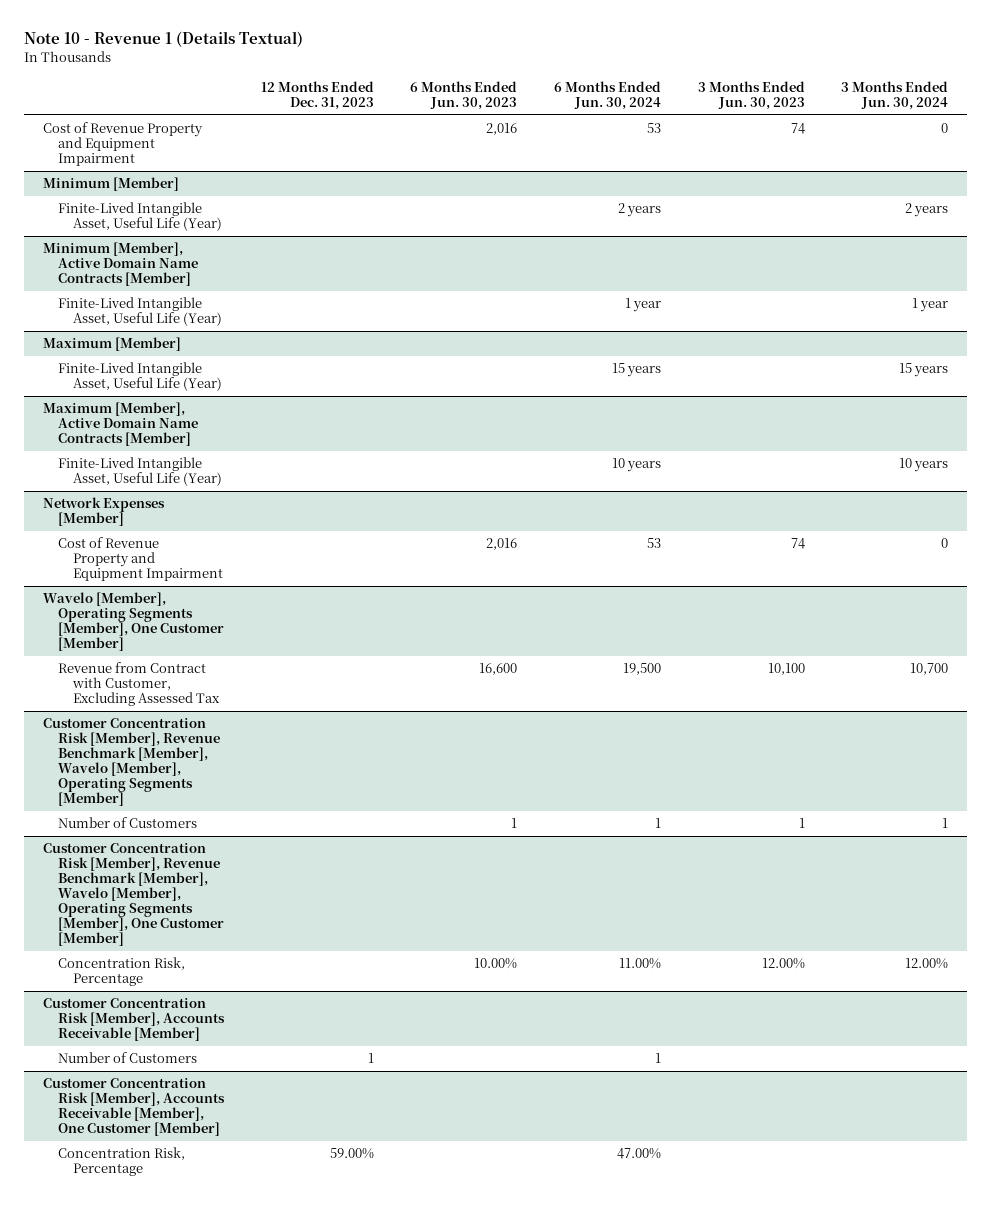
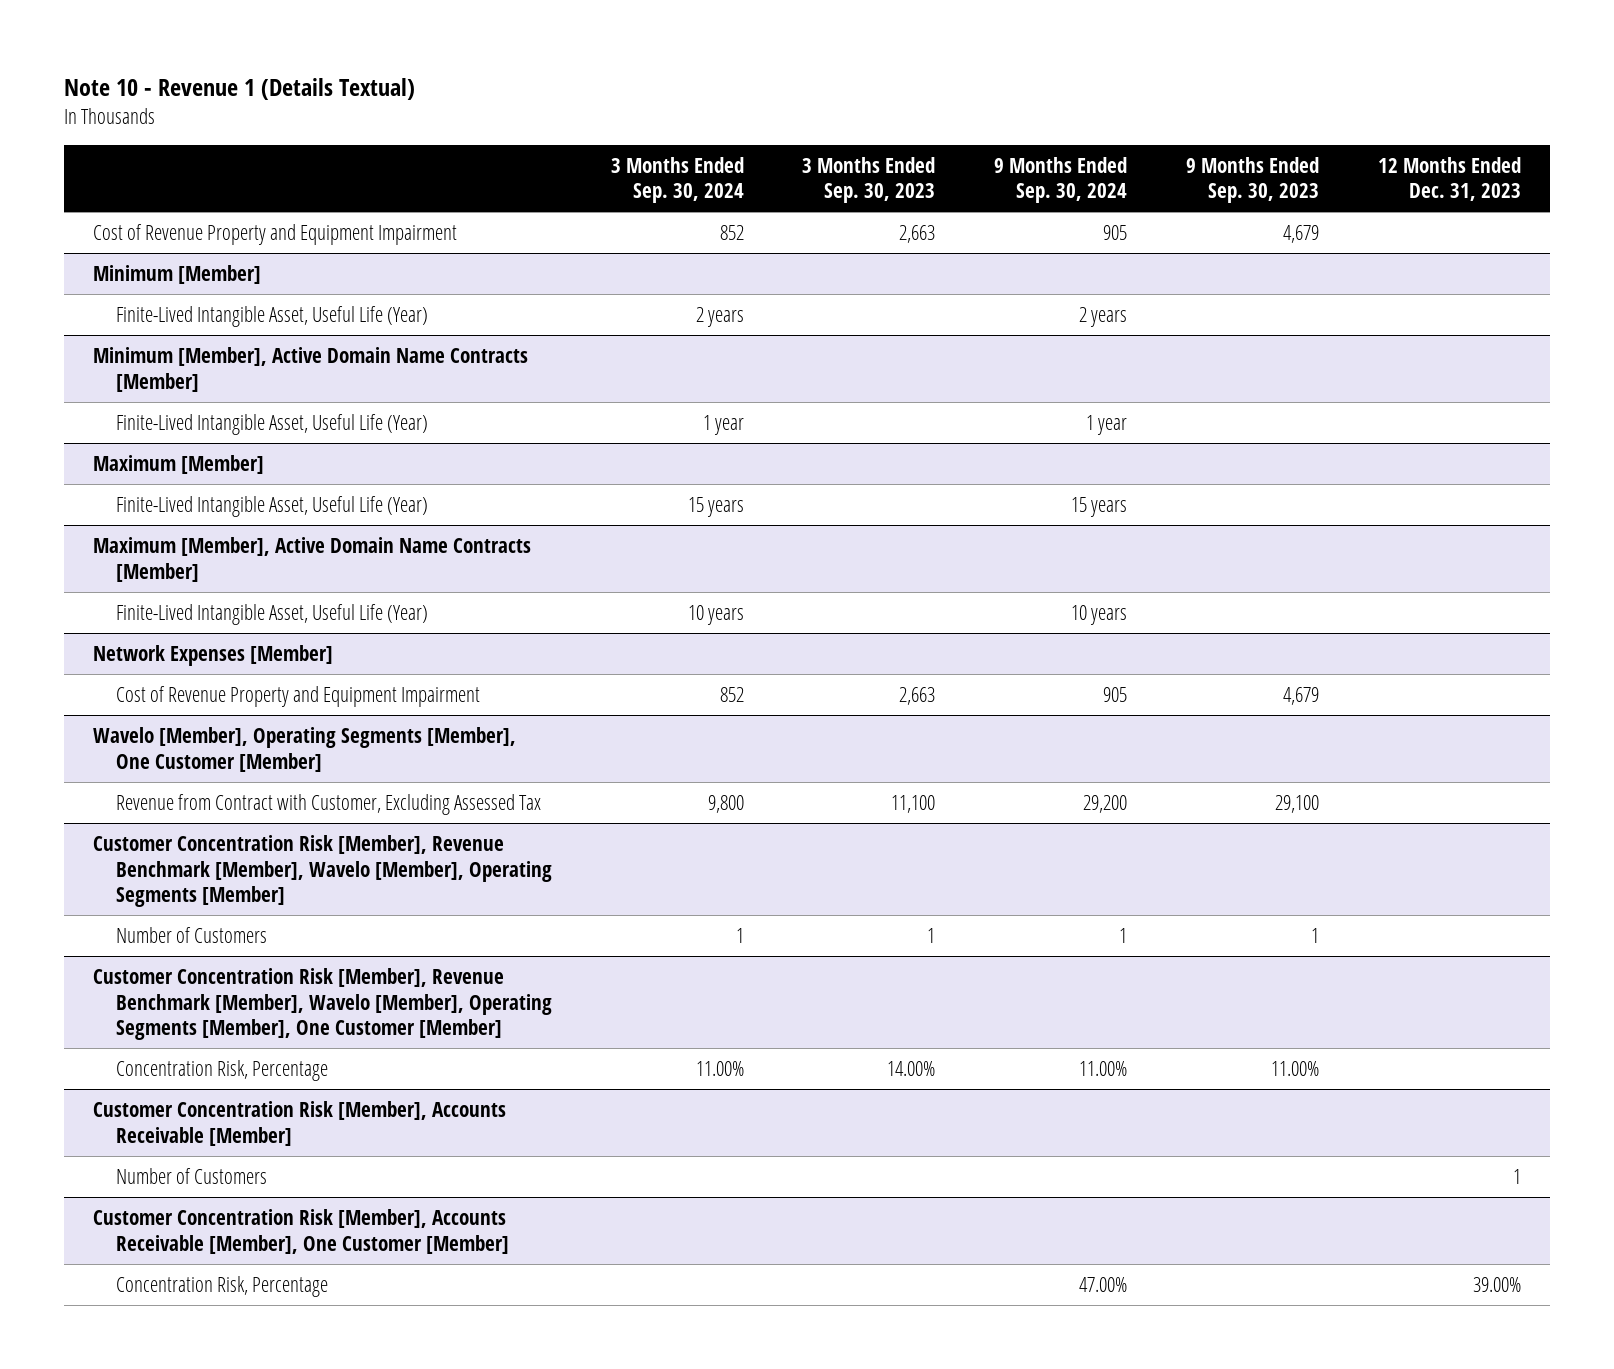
- | 12 Months Ended Dec. 31, 2023 | 6 Months Ended Jun. 30, 2023 | 6 Months Ended Jun. 30, 2024 | 3 Months Ended Jun. 30, 2023 | 3 Months Ended Jun. 30, 2024
+ | 3 Months Ended Sep. 30, 2024 | 3 Months Ended Sep. 30, 2023 | 9 Months Ended Sep. 30, 2024 | 9 Months Ended Sep. 30, 2023 | 12 Months Ended Dec. 31, 2023
@ Customer Concentration Risk [Member], Accounts Receivable [Member], One Customer [Member]
- Concentration Risk, Percentage | 59.00% | | 47.00% | |
+ Concentration Risk, Percentage | | | 47.00% | | 39.00%

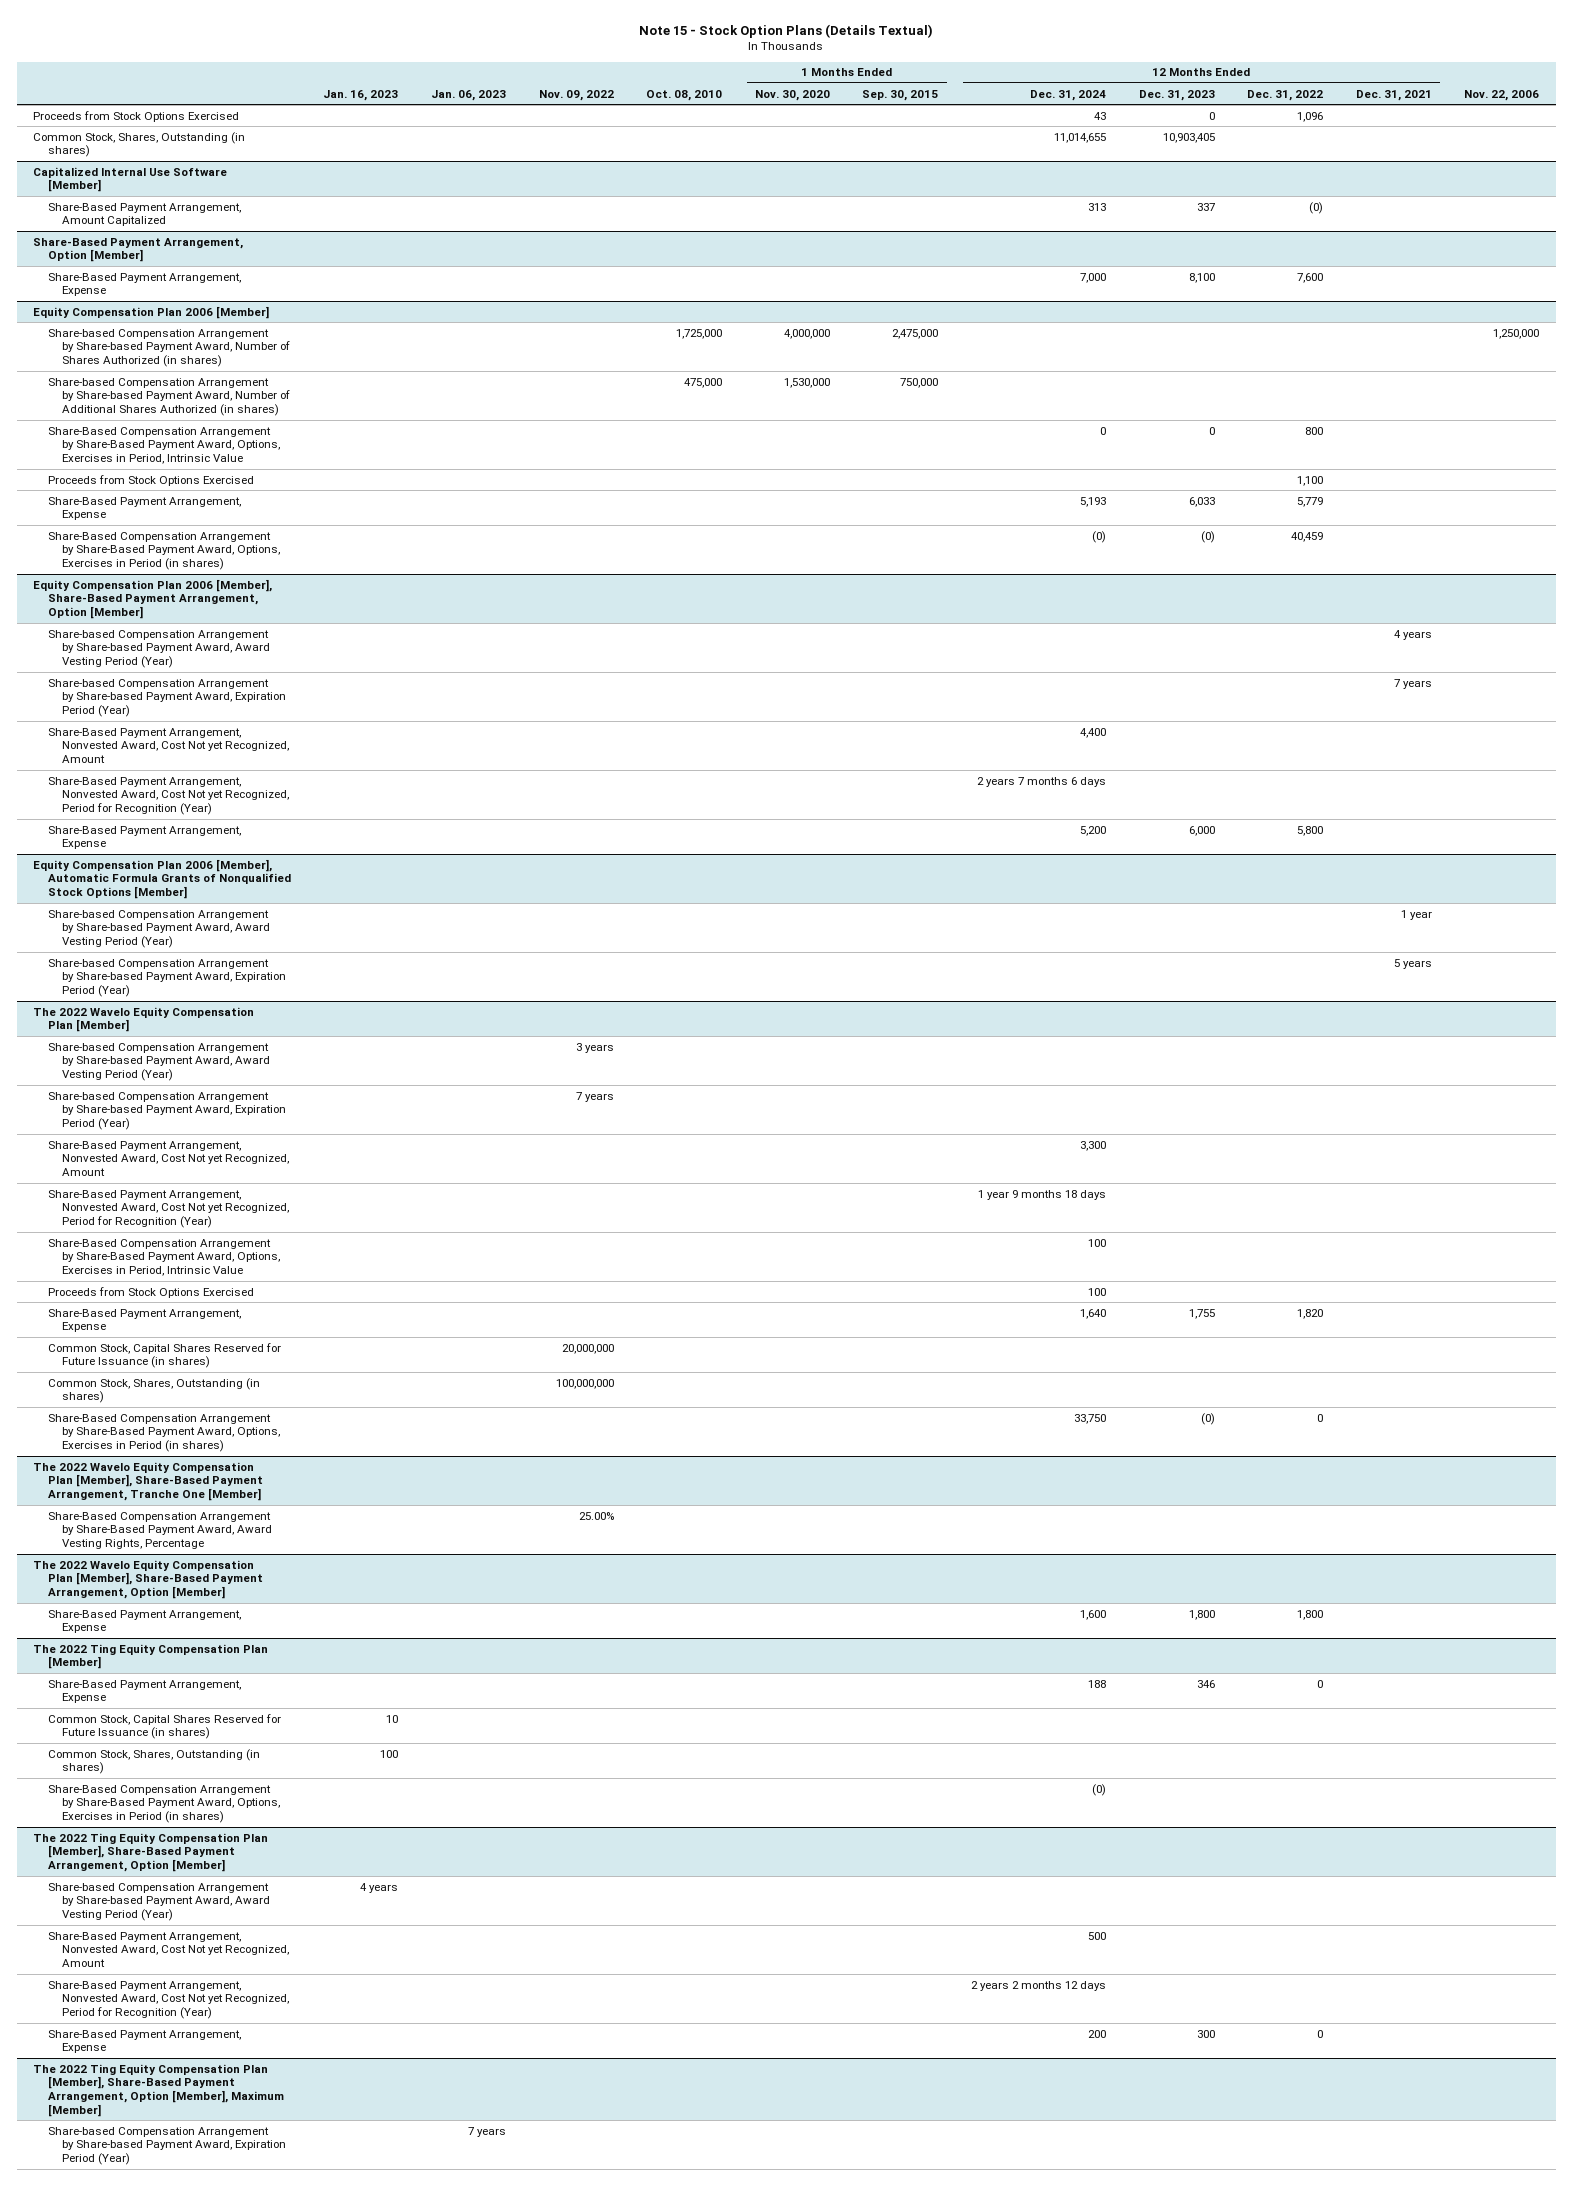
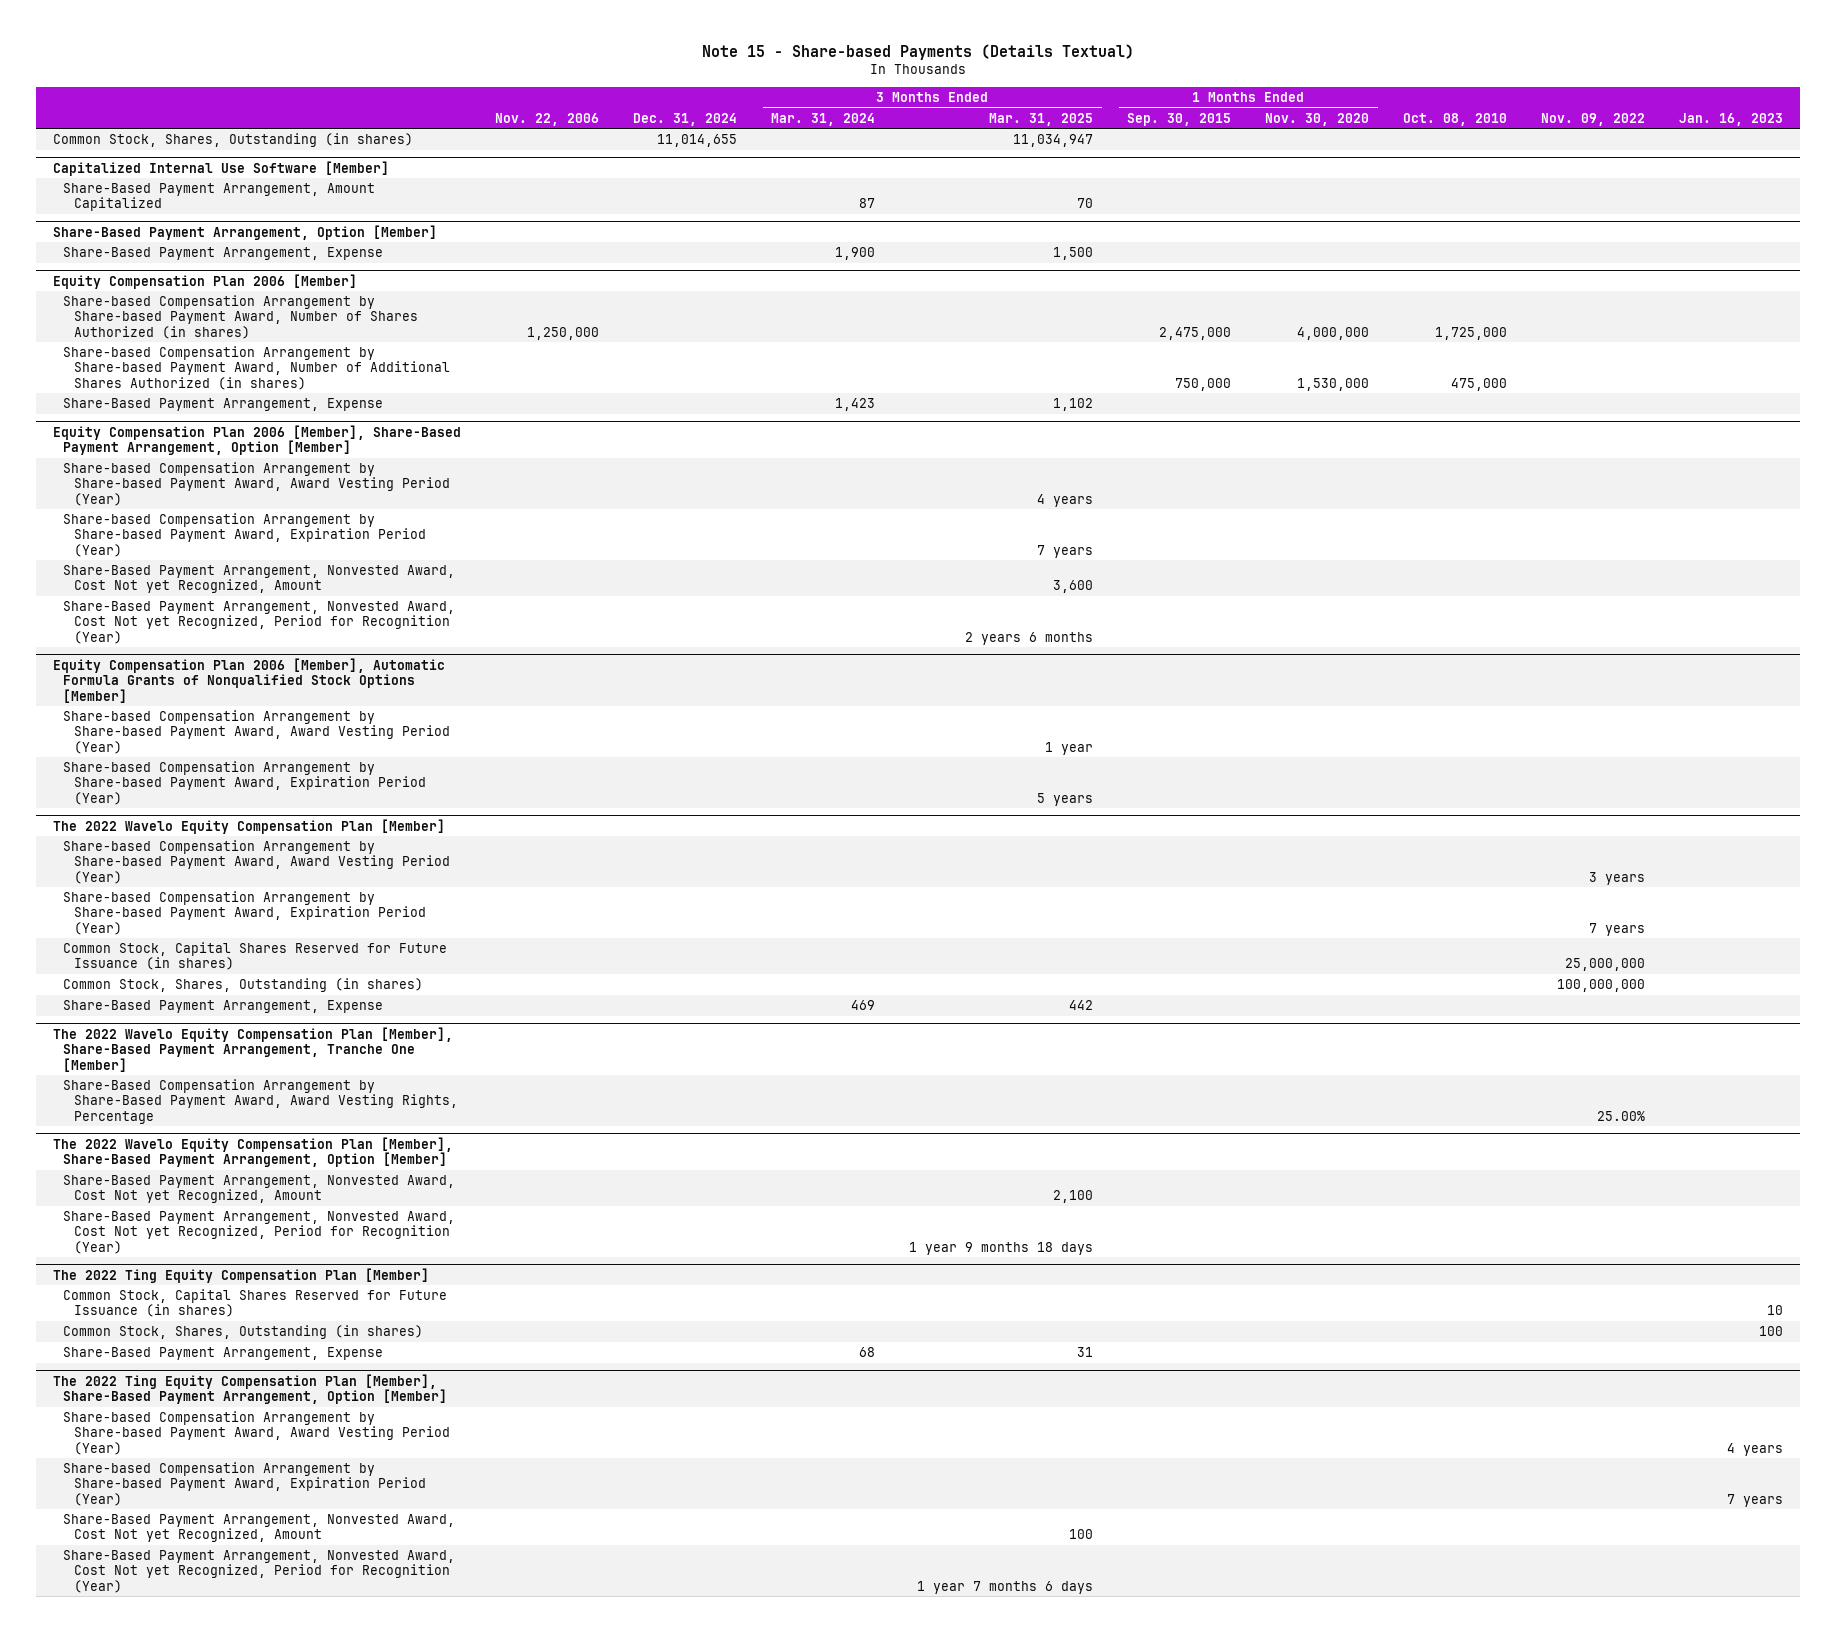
- Note 15 - Stock Option Plans (Details Textual)
+ Note 15 - Share-based Payments (Details Textual)
- | Jan. 16, 2023 | Jan. 06, 2023 | Nov. 09, 2022 | Oct. 08, 2010 | 1 Months Ended Nov. 30, 2020 | 1 Months Ended Sep. 30, 2015 | 12 Months Ended Dec. 31, 2024 | 12 Months Ended Dec. 31, 2023 | 12 Months Ended Dec. 31, 2022 | 12 Months Ended Dec. 31, 2021 | Nov. 22, 2006
+ | Nov. 22, 2006 | Dec. 31, 2024 | 3 Months Ended Mar. 31, 2024 | 3 Months Ended Mar. 31, 2025 | 1 Months Ended Sep. 30, 2015 | 1 Months Ended Nov. 30, 2020 | Oct. 08, 2010 | Nov. 09, 2022 | Jan. 16, 2023
- Proceeds from Stock Options Exercised | | | | | | | 43 | 0 | 1,096 | |
@ Equity Compensation Plan 2006 [Member]
- Share-Based Compensation Arrangement by Share-Based Payment Award, Options, Exercises in Period, Intrinsic Value | | | | | | | 0 | 0 | 800 | |
- Proceeds from Stock Options Exercised | | | | | | | | | 1,100 | |
- Share-Based Compensation Arrangement by Share-Based Payment Award, Options, Exercises in Period (in shares) | | | | | | | (0) | (0) | 40,459 | |
@ Equity Compensation Plan 2006 [Member], Share-Based Payment Arrangement, Option [Member]
- Share-Based Payment Arrangement, Expense | | | | | | | 5,200 | 6,000 | 5,800 | |
@ The 2022 Wavelo Equity Compensation Plan [Member]
- Share-Based Payment Arrangement, Nonvested Award, Cost Not yet Recognized, Amount | | | | | | | 3,300 | | | |
- Share-Based Payment Arrangement, Nonvested Award, Cost Not yet Recognized, Period for Recognition (Year) | | | | | | | 1 year 9 months 18 days | | | |
- Share-Based Compensation Arrangement by Share-Based Payment Award, Options, Exercises in Period, Intrinsic Value | | | | | | | 100 | | | |
- Proceeds from Stock Options Exercised | | | | | | | 100 | | | |
- Common Stock, Capital Shares Reserved for Future Issuance (in shares) | | | 20,000,000 | | | | | | | |
+ Common Stock, Capital Shares Reserved for Future Issuance (in shares) | | | | | | | | 25,000,000 |
- Share-Based Compensation Arrangement by Share-Based Payment Award, Options, Exercises in Period (in shares) | | | | | | | 33,750 | (0) | 0 | |
moved down: Share-Based Payment Arrangement, Expense | | | 469 | 442 | | | | |
@ The 2022 Wavelo Equity Compensation Plan [Member], Share-Based Payment Arrangement, Option [Member]
- Share-Based Payment Arrangement, Expense | | | | | | | 1,600 | 1,800 | 1,800 | |
+ Share-Based Payment Arrangement, Nonvested Award, Cost Not yet Recognized, Amount | | | | 2,100 | | | | |
+ Share-Based Payment Arrangement, Nonvested Award, Cost Not yet Recognized, Period for Recognition (Year) | | | | 1 year 9 months 18 days | | | | |
@ The 2022 Ting Equity Compensation Plan [Member]
- Share-Based Compensation Arrangement by Share-Based Payment Award, Options, Exercises in Period (in shares) | | | | | | | (0) | | | |
moved down: Share-Based Payment Arrangement, Expense | | | 68 | 31 | | | | |
@ The 2022 Ting Equity Compensation Plan [Member], Share-Based Payment Arrangement, Option [Member]
+ Share-based Compensation Arrangement by Share-based Payment Award, Expiration Period (Year) | | | | | | | | | 7 years
- Share-Based Payment Arrangement, Expense | | | | | | | 200 | 300 | 0 | |
- The 2022 Ting Equity Compensation Plan [Member], Share-Based Payment Arrangement, Option [Member], Maximum [Member]
- Share-based Compensation Arrangement by Share-based Payment Award, Expiration Period (Year) | | 7 years | | | | | | | | |

